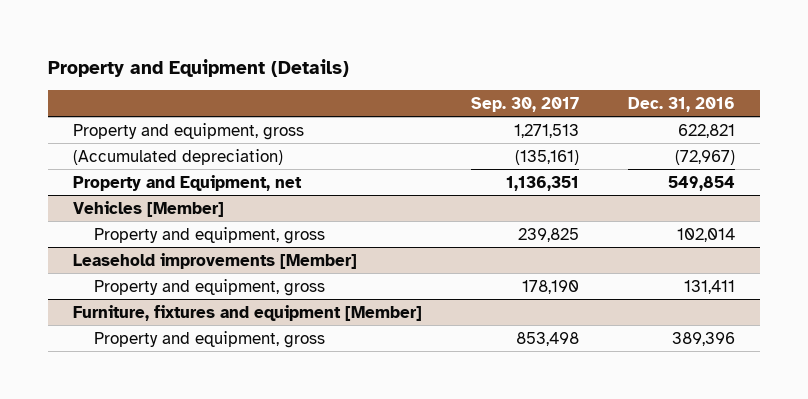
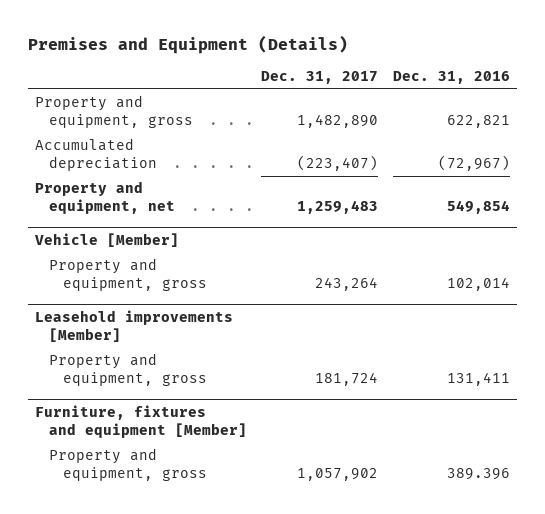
- Property and Equipment (Details)
+ Premises and Equipment (Details)
- | Sep. 30, 2017 | Dec. 31, 2016
+ | Dec. 31, 2017 | Dec. 31, 2016
- (Accumulated depreciation) | (135,161) | (72,967)
- Property and Equipment, net | 1,136,351 | 549,854
- Vehicles [Member]
+ Accumulated depreciation | (223,407) | (72,967)
+ Property and equipment, net | 1,259,483 | 549,854
+ Vehicle [Member]
@ Furniture, fixtures and equipment [Member]
- Property and equipment, gross | 853,498 | 389,396
+ Property and equipment, gross | 1,057,902 | 389.396

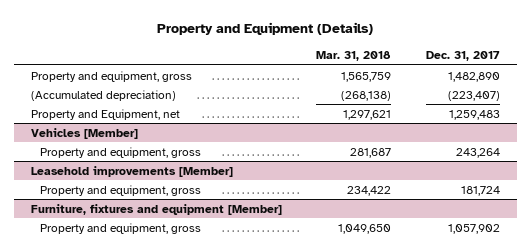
- Premises and Equipment (Details)
+ Property and Equipment (Details)
- | Dec. 31, 2017 | Dec. 31, 2016
+ | Mar. 31, 2018 | Dec. 31, 2017
- Accumulated depreciation | (223,407) | (72,967)
- Property and equipment, net | 1,259,483 | 549,854
- Vehicle [Member]
+ (Accumulated depreciation) | (268,138) | (223,407)
+ Property and Equipment, net | 1,297,621 | 1,259,483
+ Vehicles [Member]

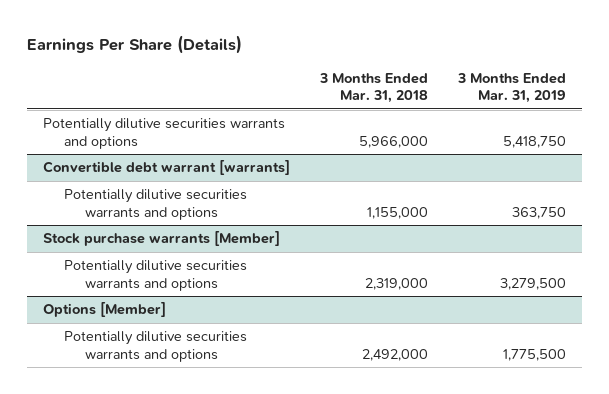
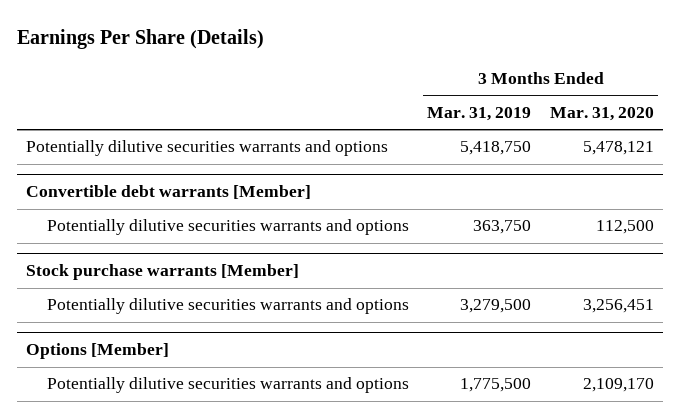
- | 3 Months Ended Mar. 31, 2018 | 3 Months Ended Mar. 31, 2019
+ | 3 Months Ended Mar. 31, 2019 | 3 Months Ended Mar. 31, 2020
- Convertible debt warrant [warrants]
+ Convertible debt warrants [Member]

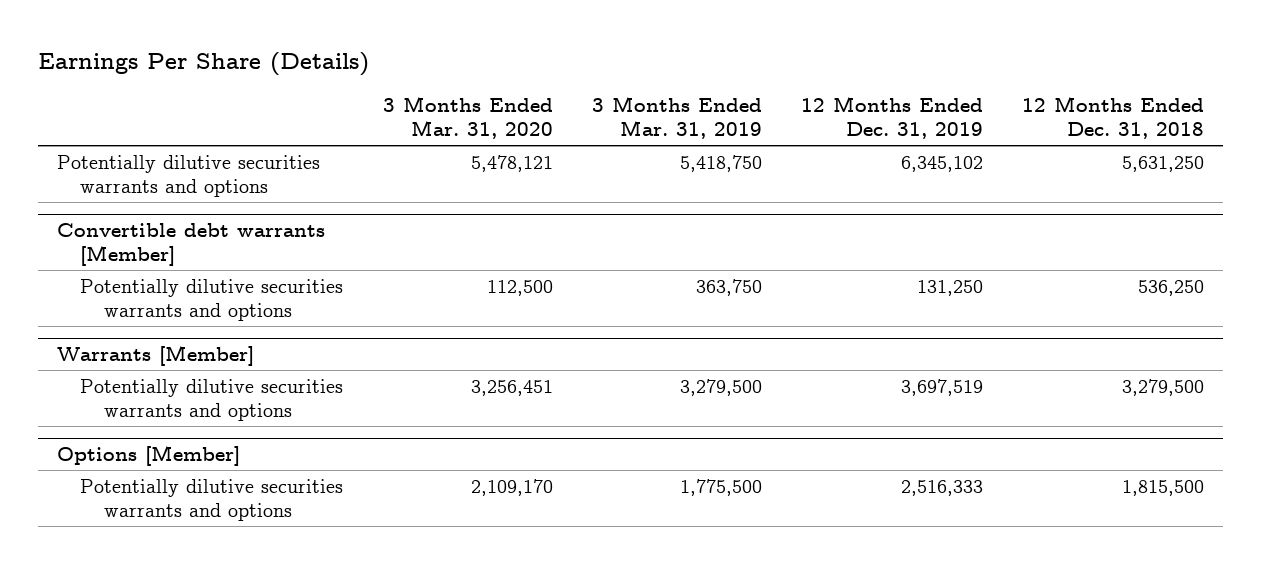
- | 3 Months Ended Mar. 31, 2019 | 3 Months Ended Mar. 31, 2020
+ | 3 Months Ended Mar. 31, 2020 | 3 Months Ended Mar. 31, 2019 | 12 Months Ended Dec. 31, 2019 | 12 Months Ended Dec. 31, 2018
- Stock purchase warrants [Member]
+ Warrants [Member]

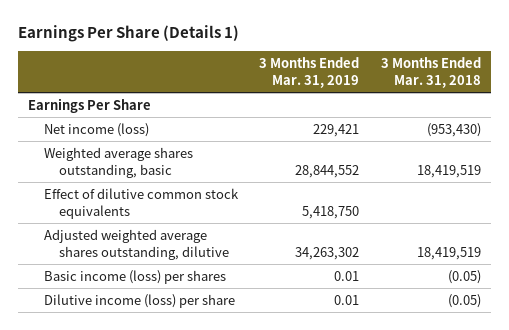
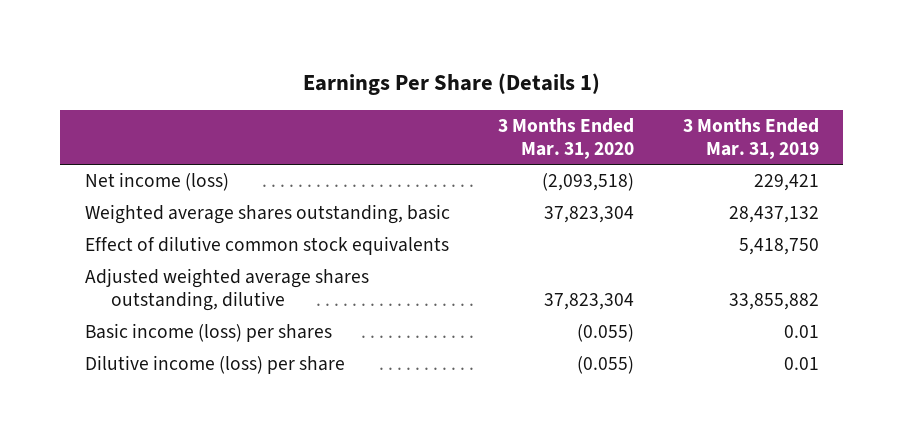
- | 3 Months Ended Mar. 31, 2019 | 3 Months Ended Mar. 31, 2018
+ | 3 Months Ended Mar. 31, 2020 | 3 Months Ended Mar. 31, 2019
- Earnings Per Share
- Weighted average shares outstanding, basic | 28,844,552 | 18,419,519
+ Weighted average shares outstanding, basic | 37,823,304 | 28,437,132
- Adjusted weighted average shares outstanding, dilutive | 34,263,302 | 18,419,519
+ Adjusted weighted average shares outstanding, dilutive | 37,823,304 | 33,855,882

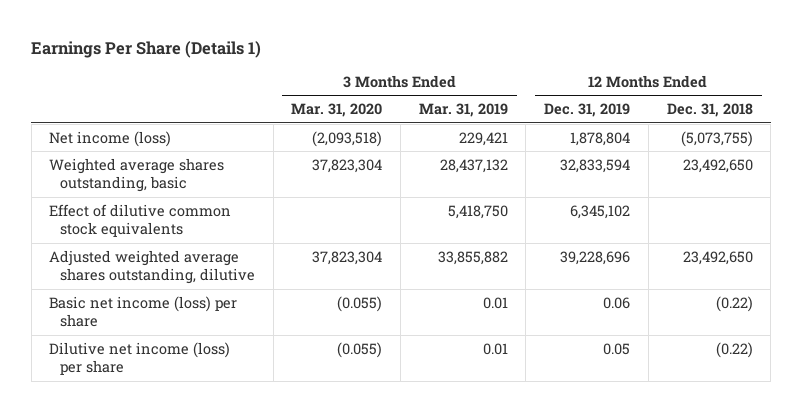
- | 3 Months Ended Mar. 31, 2020 | 3 Months Ended Mar. 31, 2019
+ | 3 Months Ended Mar. 31, 2020 | 3 Months Ended Mar. 31, 2019 | 12 Months Ended Dec. 31, 2019 | 12 Months Ended Dec. 31, 2018
- Basic income (loss) per shares | (0.055) | 0.01
- Dilutive income (loss) per share | (0.055) | 0.01
+ Basic net income (loss) per share | (0.055) | 0.01 | 0.06 | (0.22)
+ Dilutive net income (loss) per share | (0.055) | 0.01 | 0.05 | (0.22)

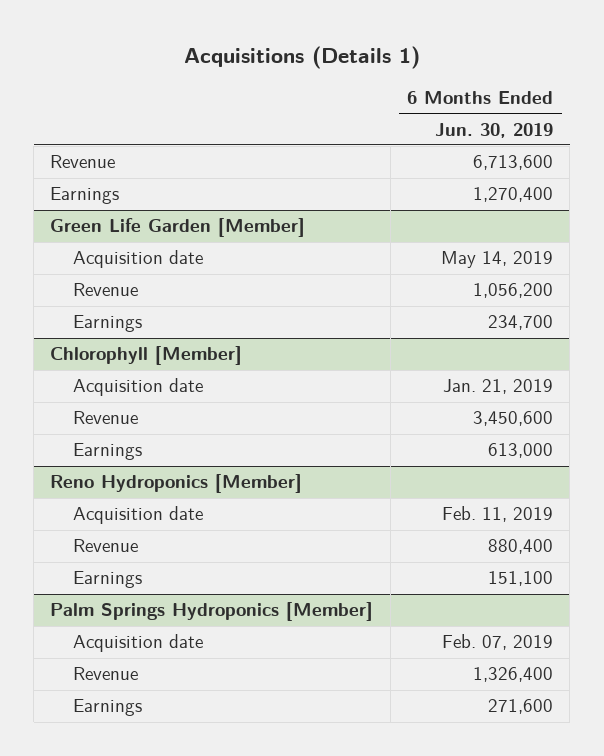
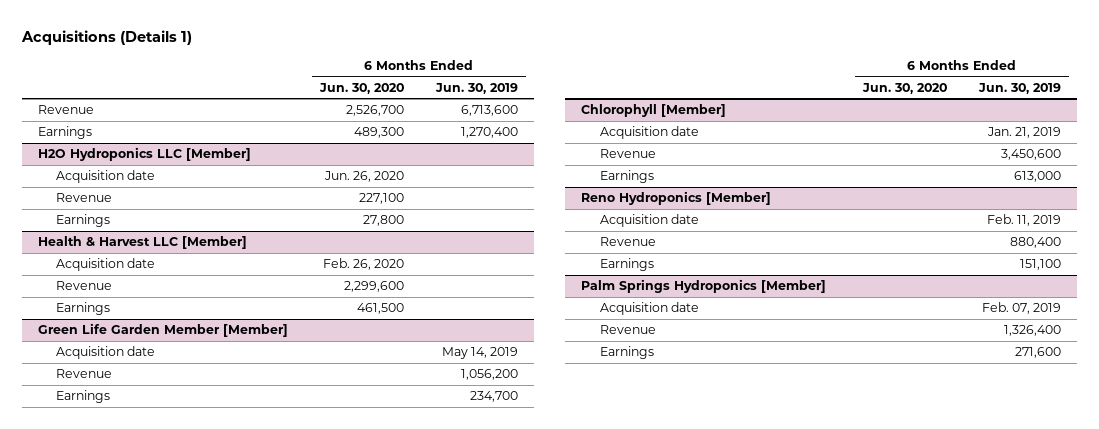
- | 6 Months Ended Jun. 30, 2019
+ | 6 Months Ended Jun. 30, 2020 | 6 Months Ended Jun. 30, 2019
- Green Life Garden [Member]
+ H2O Hydroponics LLC [Member]
+ Acquisition date | Jun. 26, 2020 |
+ Revenue | 227,100 |
+ Earnings | 27,800 |
+ Health & Harvest LLC [Member]
+ Acquisition date | Feb. 26, 2020 |
+ Revenue | 2,299,600 |
+ Earnings | 461,500 |
+ Green Life Garden Member [Member]

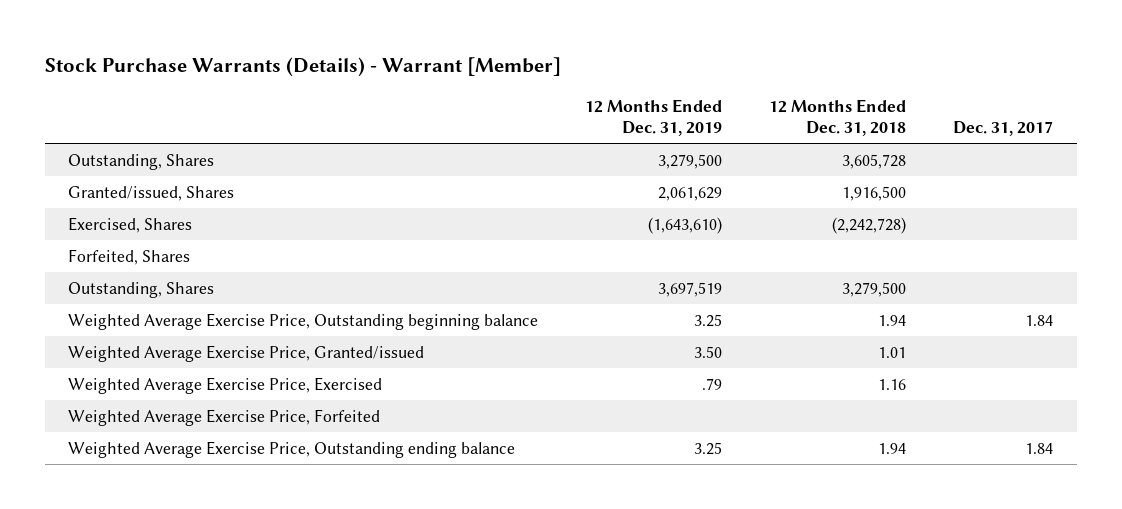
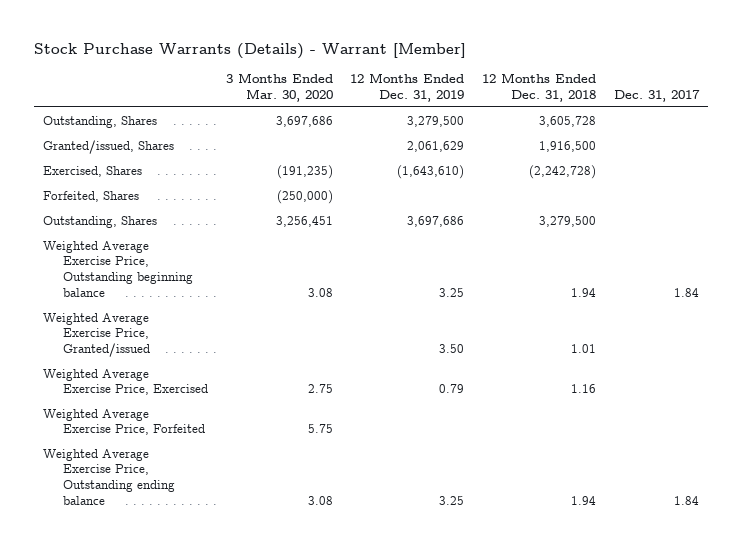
- | 12 Months Ended Dec. 31, 2019 | 12 Months Ended Dec. 31, 2018 | Dec. 31, 2017
+ | 3 Months Ended Mar. 30, 2020 | 12 Months Ended Dec. 31, 2019 | 12 Months Ended Dec. 31, 2018 | Dec. 31, 2017
- Outstanding, Shares | 3,697,519 | 3,279,500 |
+ Outstanding, Shares | 3,256,451 | 3,697,686 | 3,279,500 |
- Weighted Average Exercise Price, Exercised | .79 | 1.16 |
+ Weighted Average Exercise Price, Exercised | 2.75 | 0.79 | 1.16 |

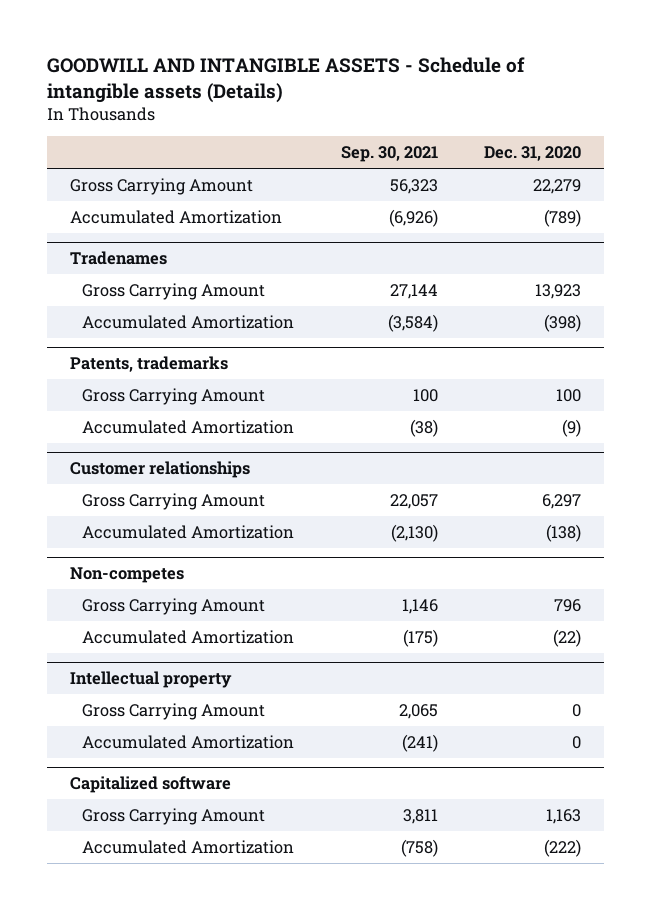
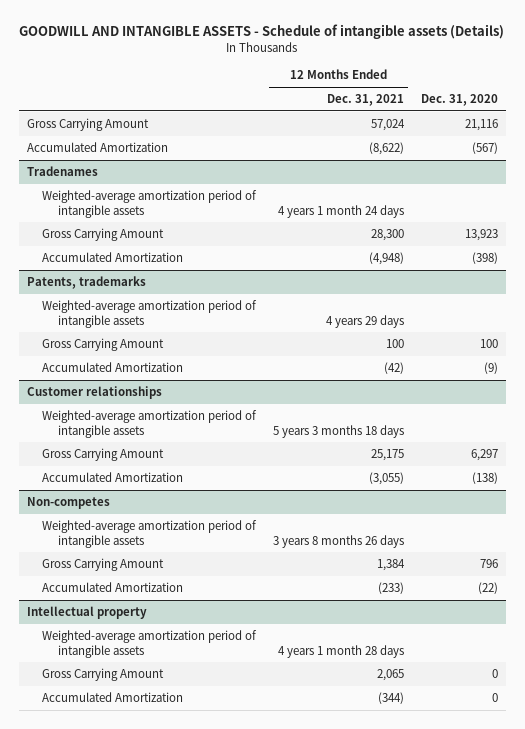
- | Sep. 30, 2021 | Dec. 31, 2020
+ | 12 Months Ended Dec. 31, 2021 | Dec. 31, 2020
- Gross Carrying Amount | 56,323 | 22,279
- Accumulated Amortization | (6,926) | (789)
+ Gross Carrying Amount | 57,024 | 21,116
+ Accumulated Amortization | (8,622) | (567)
@ Tradenames
+ Weighted-average amortization period of intangible assets | 4 years 1 month 24 days |
@ Patents, trademarks
+ Weighted-average amortization period of intangible assets | 4 years 29 days |
@ Customer relationships
+ Weighted-average amortization period of intangible assets | 5 years 3 months 18 days |
@ Non-competes
+ Weighted-average amortization period of intangible assets | 3 years 8 months 26 days |
@ Intellectual property
+ Weighted-average amortization period of intangible assets | 4 years 1 month 28 days |
- Capitalized software
- Gross Carrying Amount | 3,811 | 1,163
- Accumulated Amortization | (758) | (222)

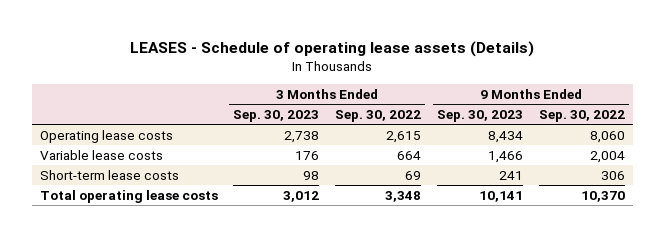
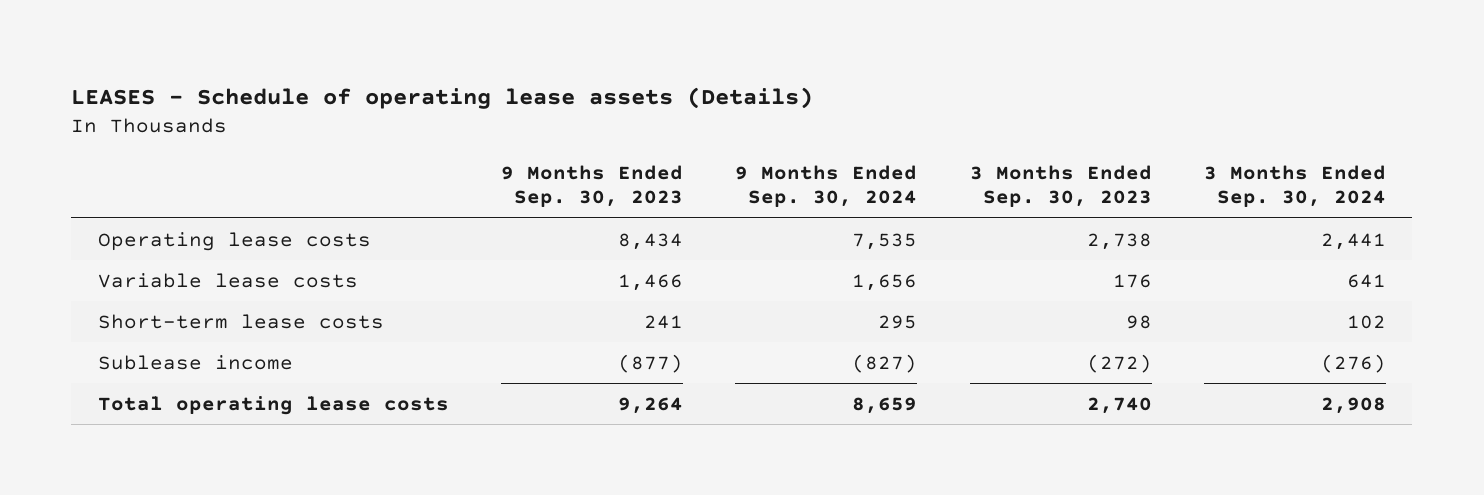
- | 3 Months Ended Sep. 30, 2023 | 3 Months Ended Sep. 30, 2022 | 9 Months Ended Sep. 30, 2023 | 9 Months Ended Sep. 30, 2022
+ | 9 Months Ended Sep. 30, 2023 | 9 Months Ended Sep. 30, 2024 | 3 Months Ended Sep. 30, 2023 | 3 Months Ended Sep. 30, 2024
- Total operating lease costs | 3,012 | 3,348 | 10,141 | 10,370
+ Sublease income | (877) | (827) | (272) | (276)
+ Total operating lease costs | 9,264 | 8,659 | 2,740 | 2,908

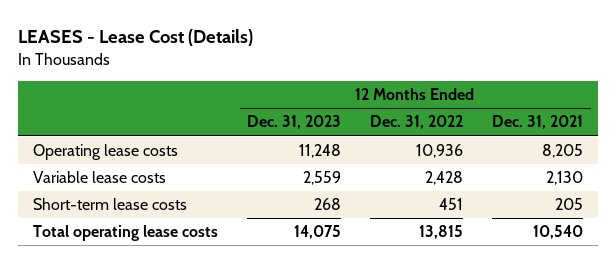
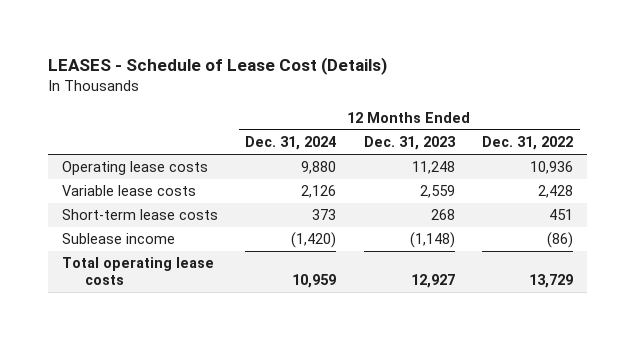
- LEASES - Lease Cost (Details)
+ LEASES - Schedule of Lease Cost (Details)
- | 12 Months Ended Dec. 31, 2023 | 12 Months Ended Dec. 31, 2022 | 12 Months Ended Dec. 31, 2021
+ | 12 Months Ended Dec. 31, 2024 | 12 Months Ended Dec. 31, 2023 | 12 Months Ended Dec. 31, 2022
- Total operating lease costs | 14,075 | 13,815 | 10,540
+ Sublease income | (1,420) | (1,148) | (86)
+ Total operating lease costs | 10,959 | 12,927 | 13,729

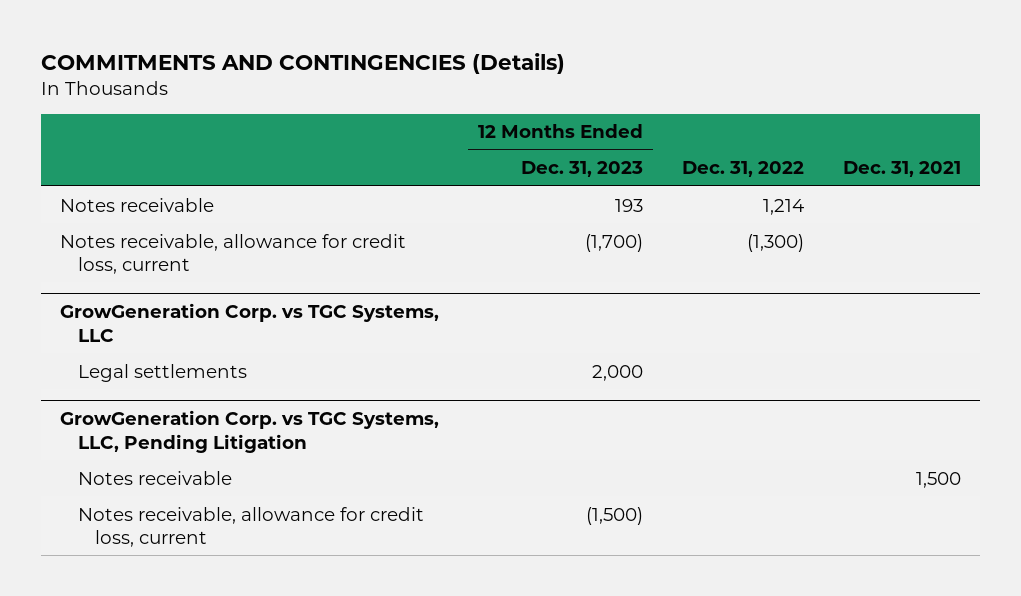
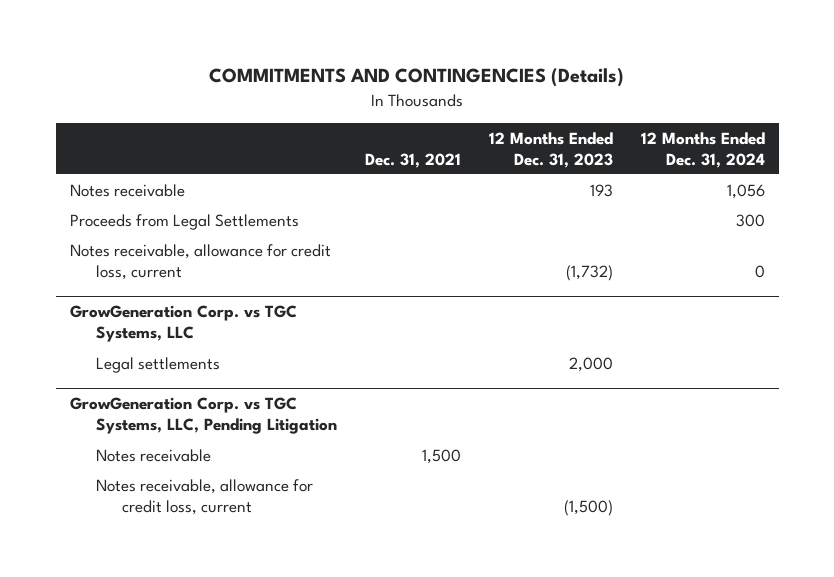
- | 12 Months Ended Dec. 31, 2023 | Dec. 31, 2022 | Dec. 31, 2021
+ | Dec. 31, 2021 | 12 Months Ended Dec. 31, 2023 | 12 Months Ended Dec. 31, 2024
- Notes receivable, allowance for credit loss, current | (1,700) | (1,300) |
+ Proceeds from Legal Settlements | | | 300
+ Notes receivable, allowance for credit loss, current | | (1,732) | 0

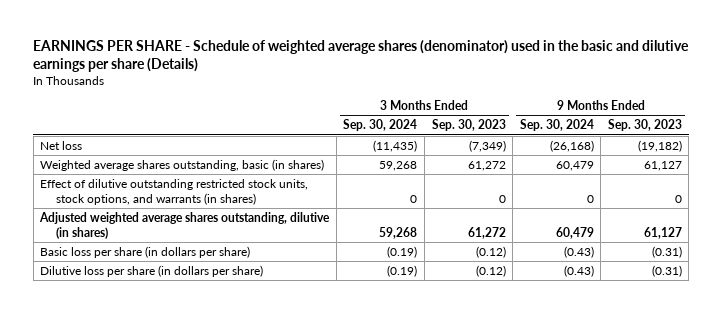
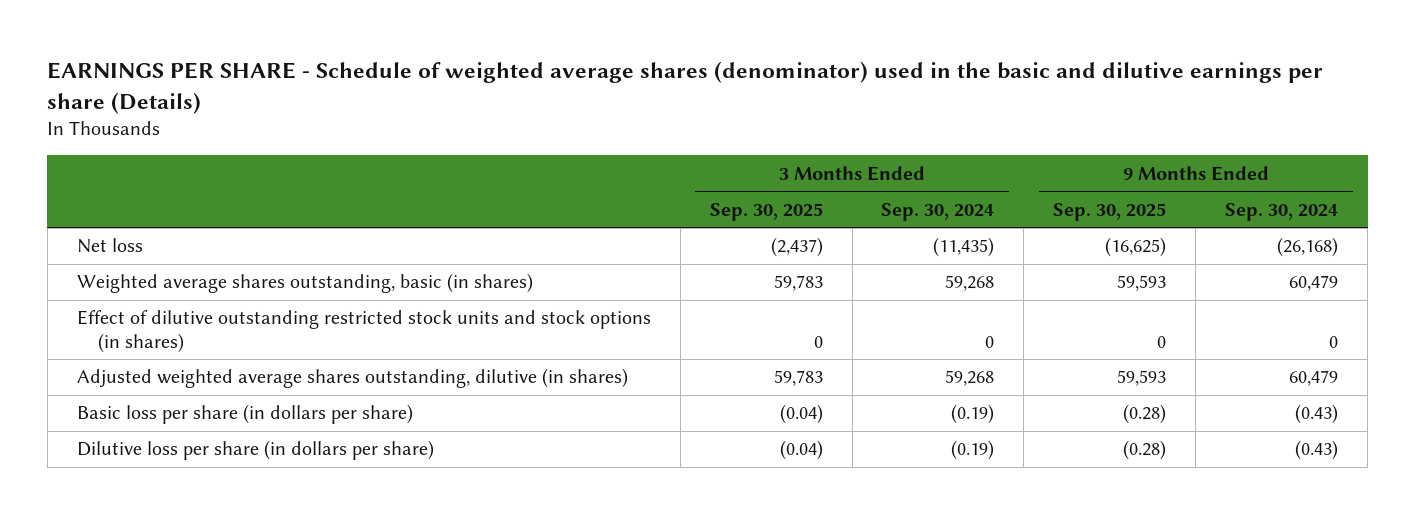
- | 3 Months Ended Sep. 30, 2024 | 3 Months Ended Sep. 30, 2023 | 9 Months Ended Sep. 30, 2024 | 9 Months Ended Sep. 30, 2023
+ | 3 Months Ended Sep. 30, 2025 | 3 Months Ended Sep. 30, 2024 | 9 Months Ended Sep. 30, 2025 | 9 Months Ended Sep. 30, 2024
- Effect of dilutive outstanding restricted stock units, stock options, and warrants (in shares) | 0 | 0 | 0 | 0
+ Effect of dilutive outstanding restricted stock units and stock options (in shares) | 0 | 0 | 0 | 0

